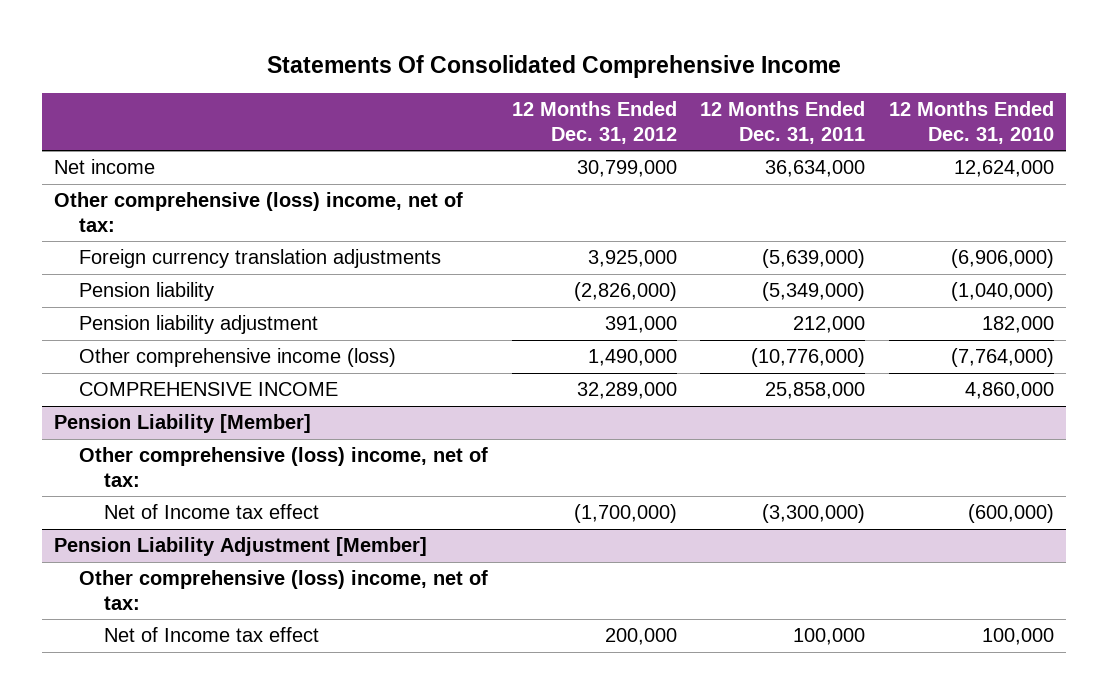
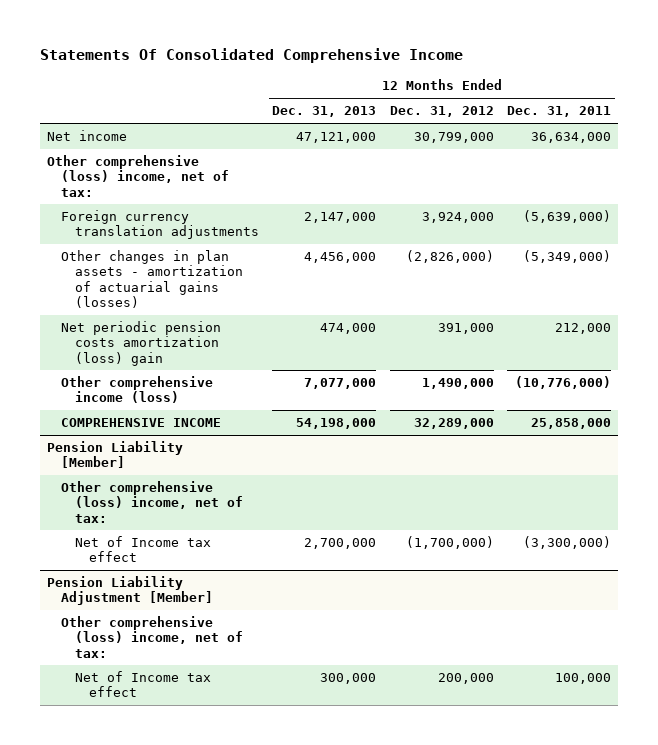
- | 12 Months Ended Dec. 31, 2012 | 12 Months Ended Dec. 31, 2011 | 12 Months Ended Dec. 31, 2010
+ | 12 Months Ended Dec. 31, 2013 | 12 Months Ended Dec. 31, 2012 | 12 Months Ended Dec. 31, 2011
- Foreign currency translation adjustments | 3,925,000 | (5,639,000) | (6,906,000)
- Pension liability | (2,826,000) | (5,349,000) | (1,040,000)
- Pension liability adjustment | 391,000 | 212,000 | 182,000
+ Foreign currency translation adjustments | 2,147,000 | 3,924,000 | (5,639,000)
+ Other changes in plan assets - amortization of actuarial gains (losses) | 4,456,000 | (2,826,000) | (5,349,000)
+ Net periodic pension costs amortization (loss) gain | 474,000 | 391,000 | 212,000

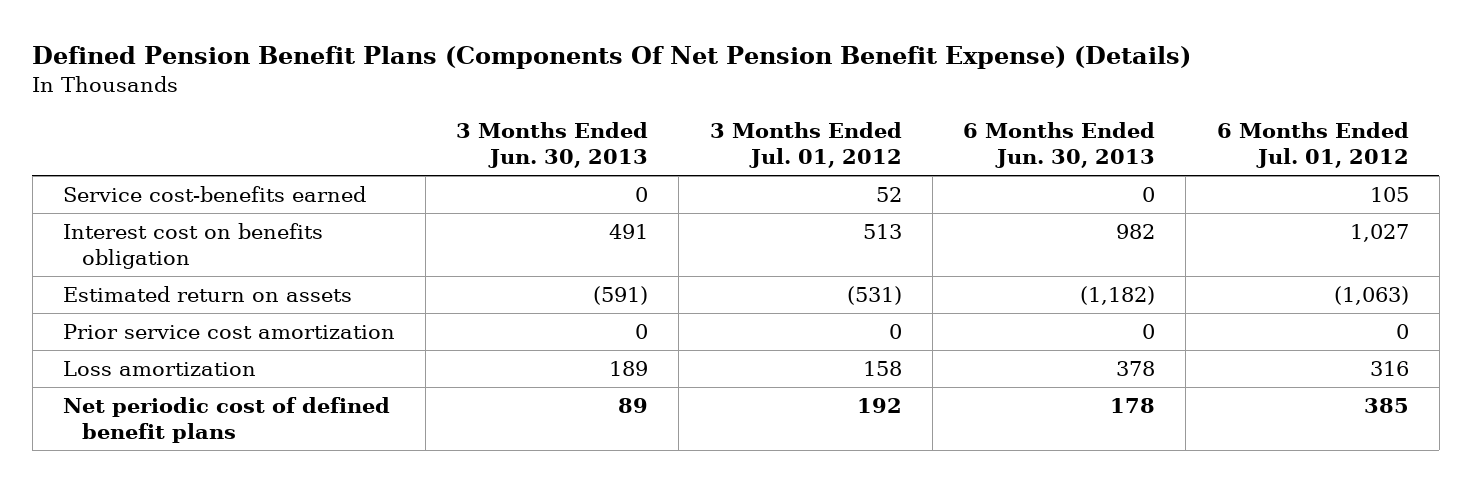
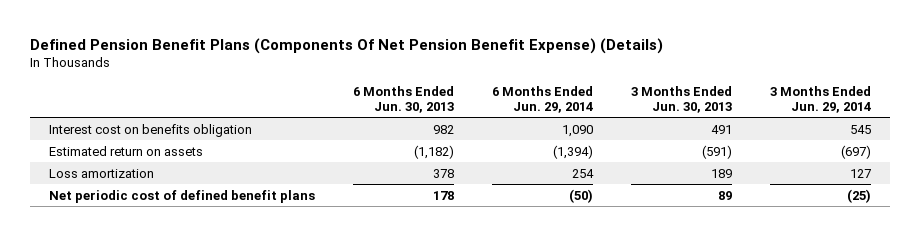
- | 3 Months Ended Jun. 30, 2013 | 3 Months Ended Jul. 01, 2012 | 6 Months Ended Jun. 30, 2013 | 6 Months Ended Jul. 01, 2012
+ | 6 Months Ended Jun. 30, 2013 | 6 Months Ended Jun. 29, 2014 | 3 Months Ended Jun. 30, 2013 | 3 Months Ended Jun. 29, 2014
- Service cost-benefits earned | 0 | 52 | 0 | 105
- Prior service cost amortization | 0 | 0 | 0 | 0

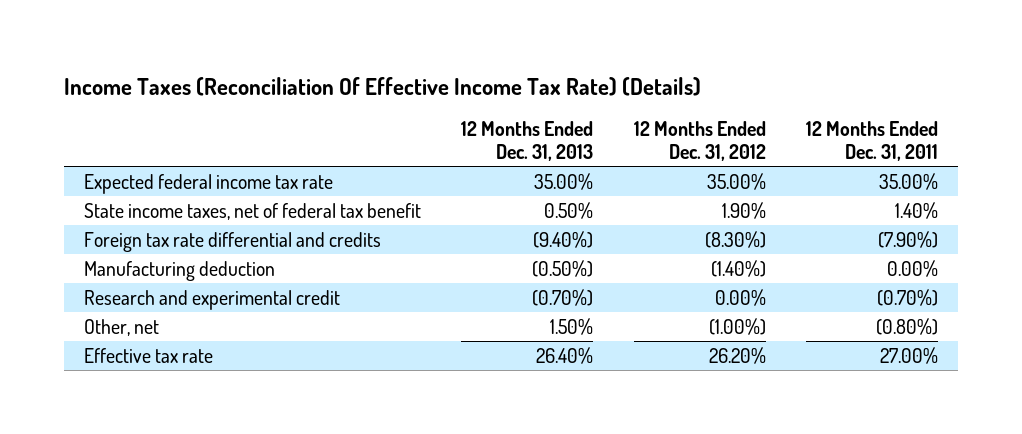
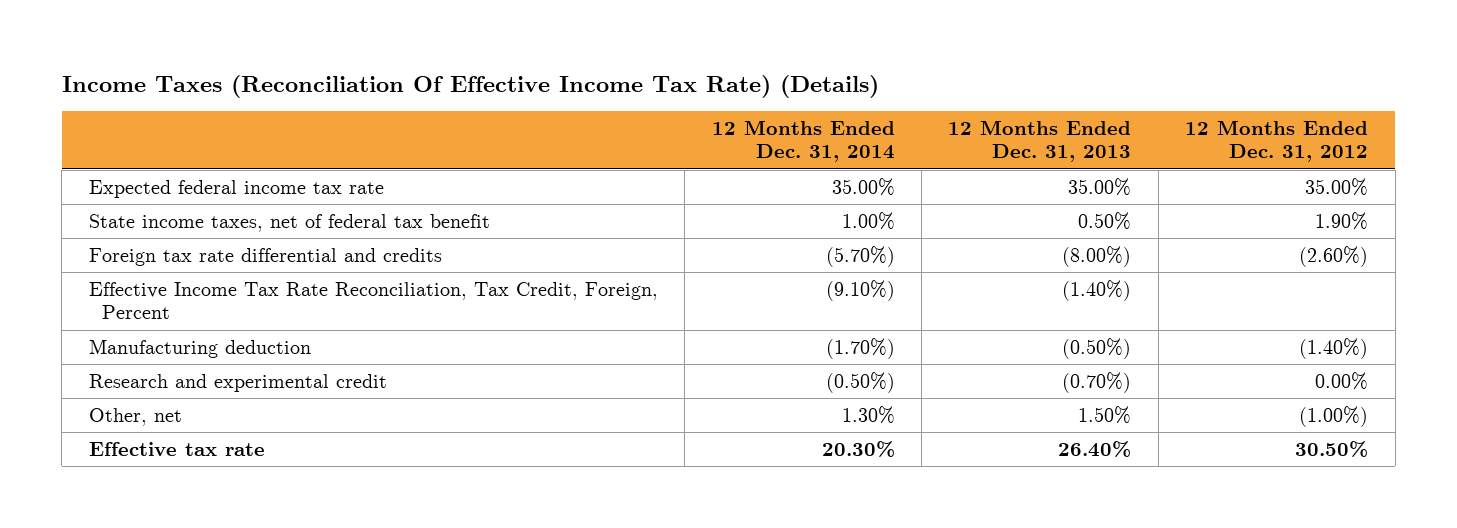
- | 12 Months Ended Dec. 31, 2013 | 12 Months Ended Dec. 31, 2012 | 12 Months Ended Dec. 31, 2011
+ | 12 Months Ended Dec. 31, 2014 | 12 Months Ended Dec. 31, 2013 | 12 Months Ended Dec. 31, 2012
- Foreign tax rate differential and credits | (9.40%) | (8.30%) | (7.90%)
+ Foreign tax rate differential and credits | (5.70%) | (8.00%) | (2.60%)
+ Effective Income Tax Rate Reconciliation, Tax Credit, Foreign, Percent | (9.10%) | (1.40%) |
- Effective tax rate | 26.40% | 26.20% | 27.00%
+ Effective tax rate | 20.30% | 26.40% | 30.50%

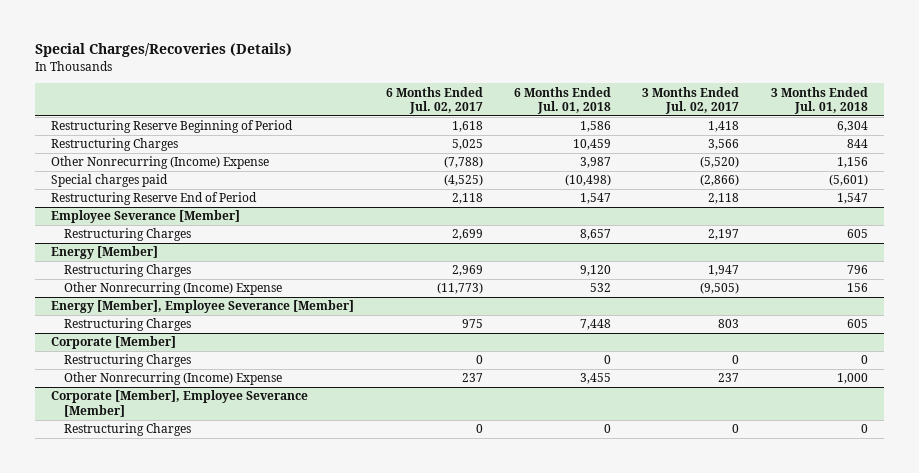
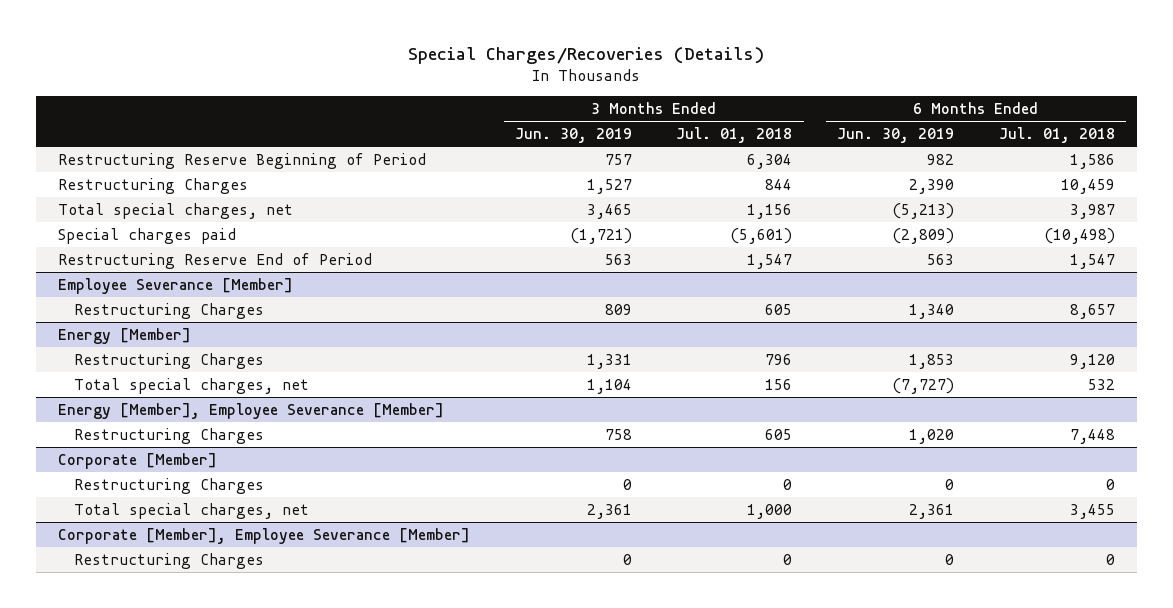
- | 6 Months Ended Jul. 02, 2017 | 6 Months Ended Jul. 01, 2018 | 3 Months Ended Jul. 02, 2017 | 3 Months Ended Jul. 01, 2018
+ | 3 Months Ended Jun. 30, 2019 | 3 Months Ended Jul. 01, 2018 | 6 Months Ended Jun. 30, 2019 | 6 Months Ended Jul. 01, 2018
- Other Nonrecurring (Income) Expense | (7,788) | 3,987 | (5,520) | 1,156
+ Total special charges, net | 3,465 | 1,156 | (5,213) | 3,987
@ Energy [Member]
- Other Nonrecurring (Income) Expense | (11,773) | 532 | (9,505) | 156
+ Total special charges, net | 1,104 | 156 | (7,727) | 532
@ Corporate [Member]
- Other Nonrecurring (Income) Expense | 237 | 3,455 | 237 | 1,000
+ Total special charges, net | 2,361 | 1,000 | 2,361 | 3,455

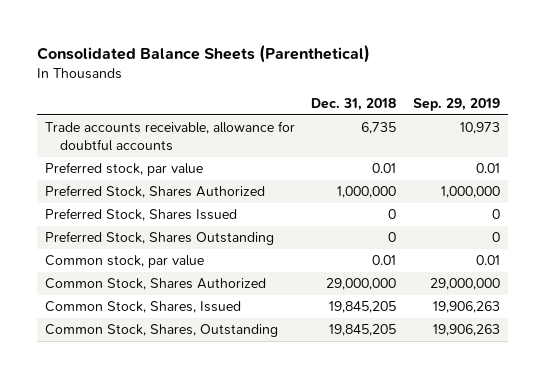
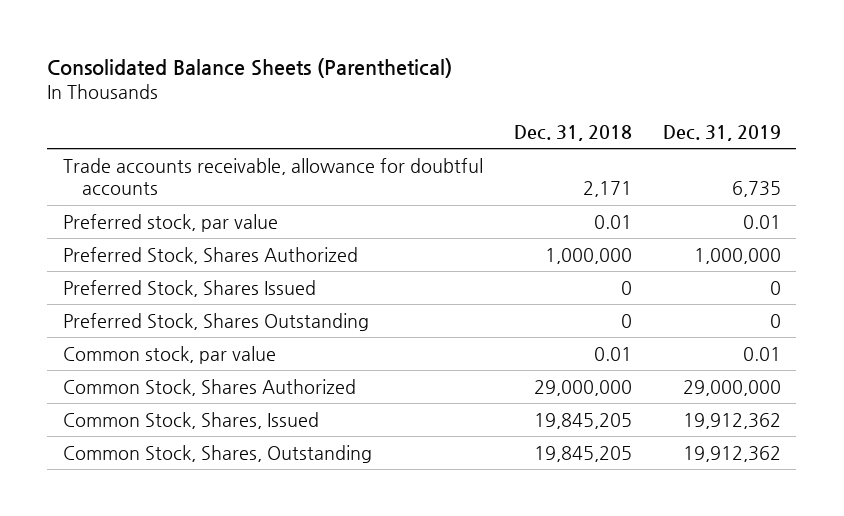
- | Dec. 31, 2018 | Sep. 29, 2019
+ | Dec. 31, 2018 | Dec. 31, 2019
- Trade accounts receivable, allowance for doubtful accounts | 6,735 | 10,973
+ Trade accounts receivable, allowance for doubtful accounts | 2,171 | 6,735

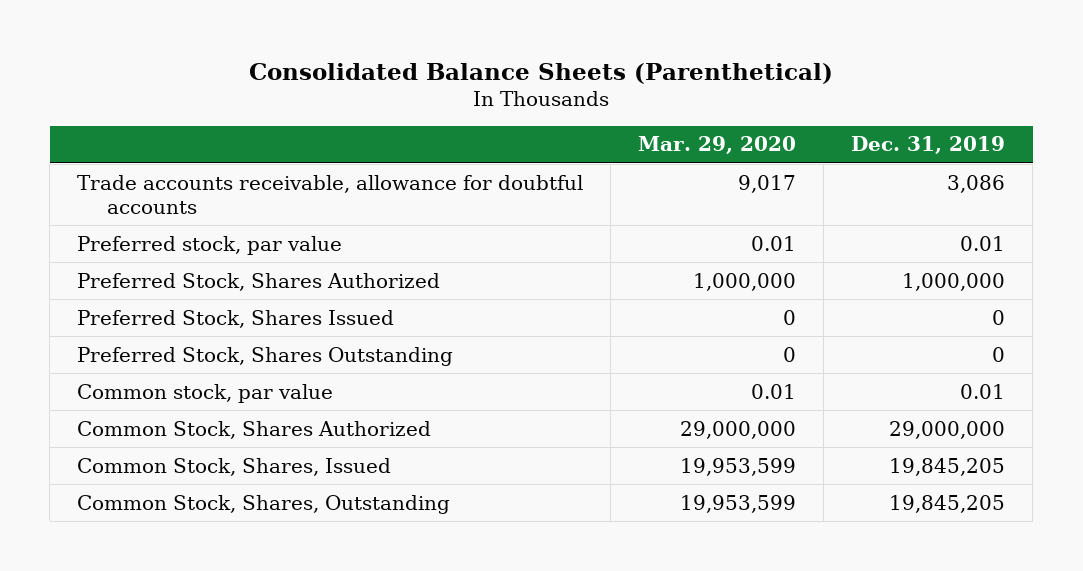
- | Dec. 31, 2018 | Dec. 31, 2019
+ | Mar. 29, 2020 | Dec. 31, 2019
- Trade accounts receivable, allowance for doubtful accounts | 2,171 | 6,735
+ Trade accounts receivable, allowance for doubtful accounts | 9,017 | 3,086
- Common Stock, Shares, Issued | 19,845,205 | 19,912,362
- Common Stock, Shares, Outstanding | 19,845,205 | 19,912,362
+ Common Stock, Shares, Issued | 19,953,599 | 19,845,205
+ Common Stock, Shares, Outstanding | 19,953,599 | 19,845,205

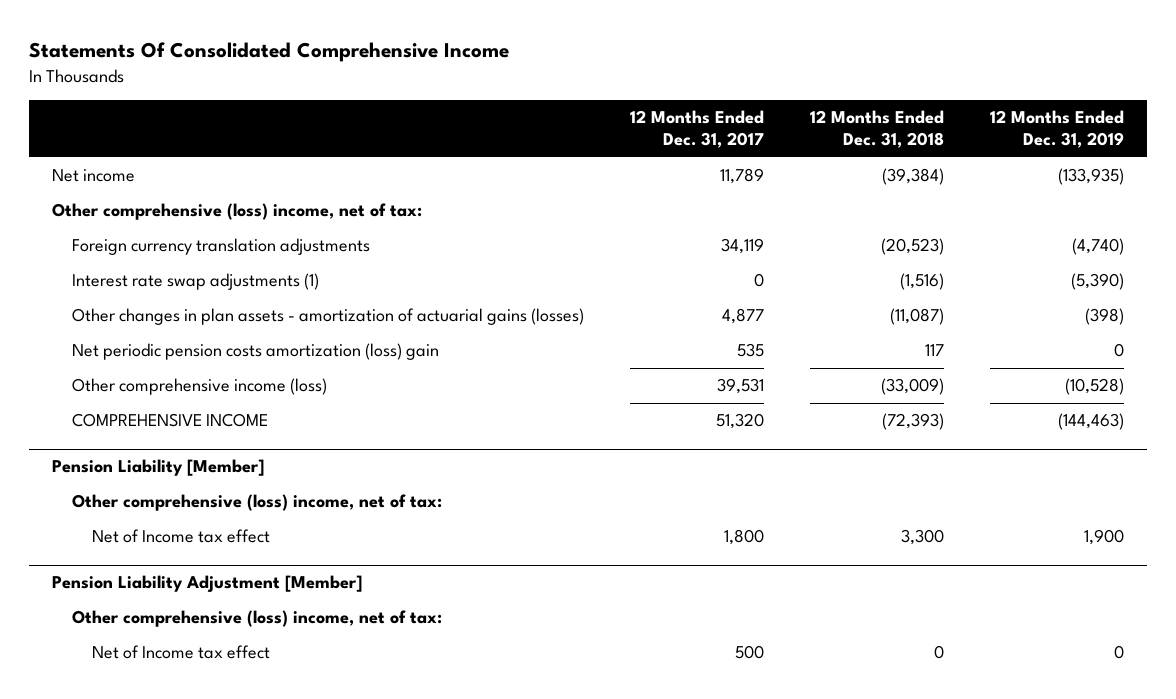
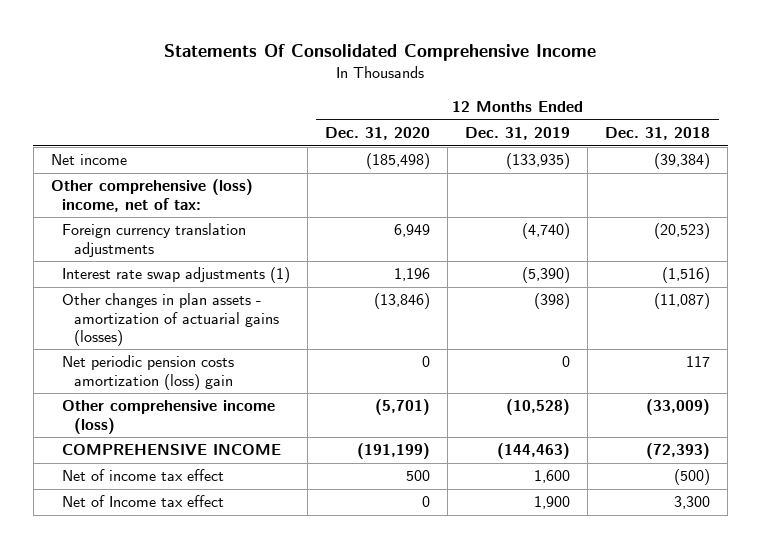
- | 12 Months Ended Dec. 31, 2017 | 12 Months Ended Dec. 31, 2018 | 12 Months Ended Dec. 31, 2019
+ | 12 Months Ended Dec. 31, 2020 | 12 Months Ended Dec. 31, 2019 | 12 Months Ended Dec. 31, 2018
- Pension Liability [Member]
- Other comprehensive (loss) income, net of tax:
+ Net of income tax effect | 500 | 1,600 | (500)
- Pension Liability Adjustment [Member]
- Other comprehensive (loss) income, net of tax:
- Net of Income tax effect | 500 | 0 | 0

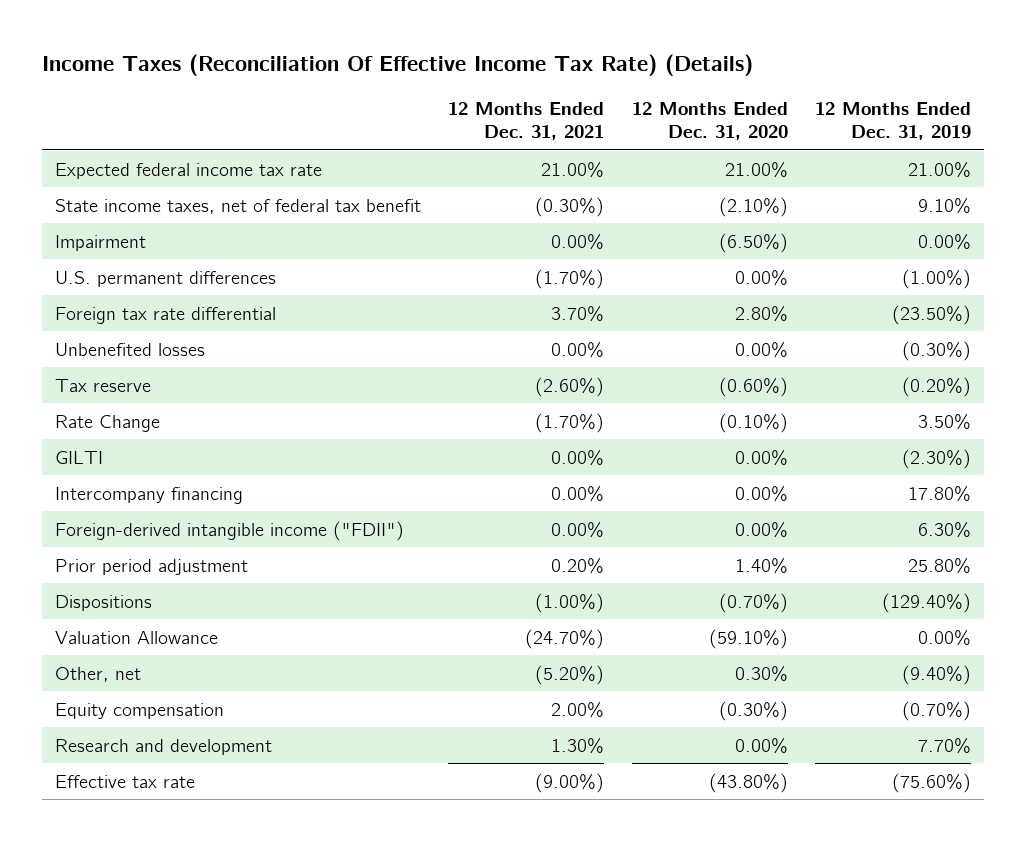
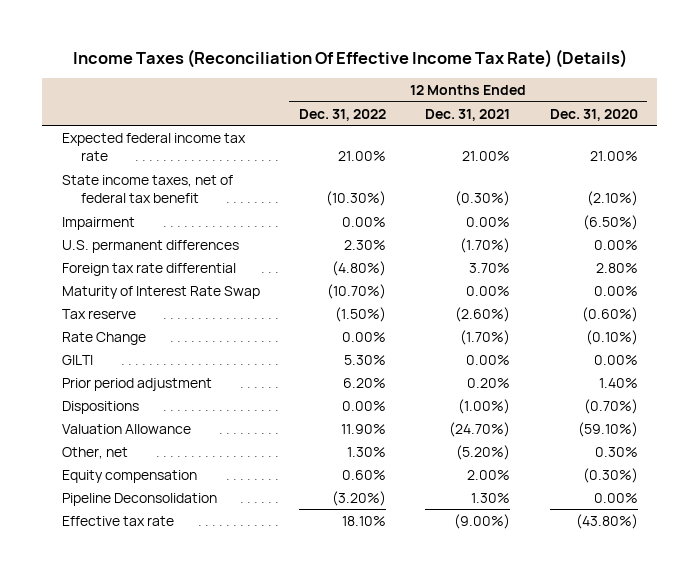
- | 12 Months Ended Dec. 31, 2021 | 12 Months Ended Dec. 31, 2020 | 12 Months Ended Dec. 31, 2019
+ | 12 Months Ended Dec. 31, 2022 | 12 Months Ended Dec. 31, 2021 | 12 Months Ended Dec. 31, 2020
- Unbenefited losses | 0.00% | 0.00% | (0.30%)
+ Maturity of Interest Rate Swap | (10.70%) | 0.00% | 0.00%
- Intercompany financing | 0.00% | 0.00% | 17.80%
- Foreign-derived intangible income ("FDII") | 0.00% | 0.00% | 6.30%
- Research and development | 1.30% | 0.00% | 7.70%
+ Pipeline Deconsolidation | (3.20%) | 1.30% | 0.00%

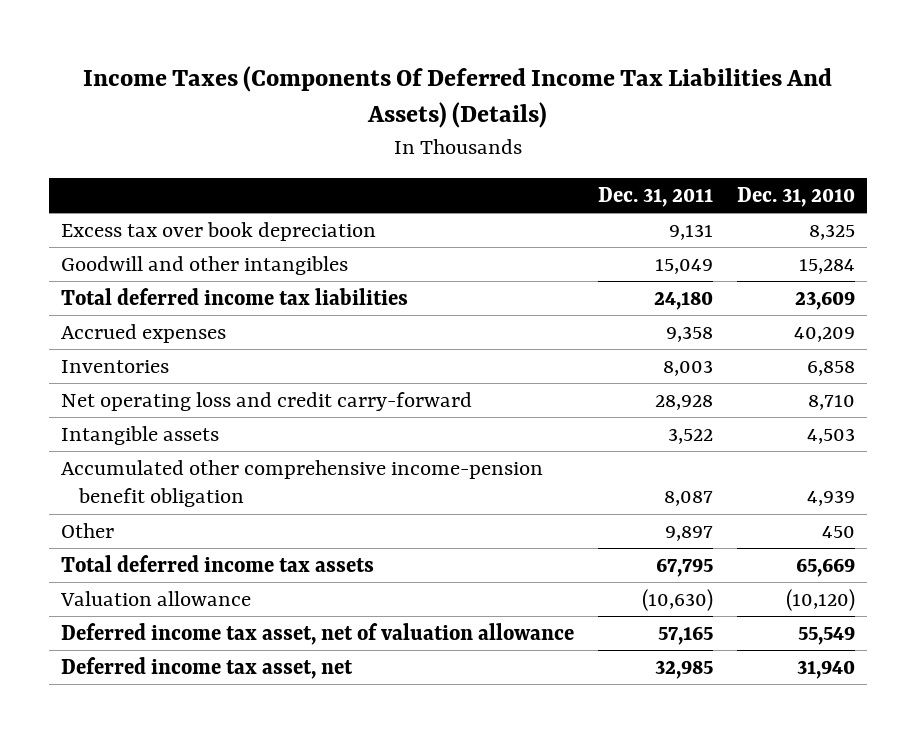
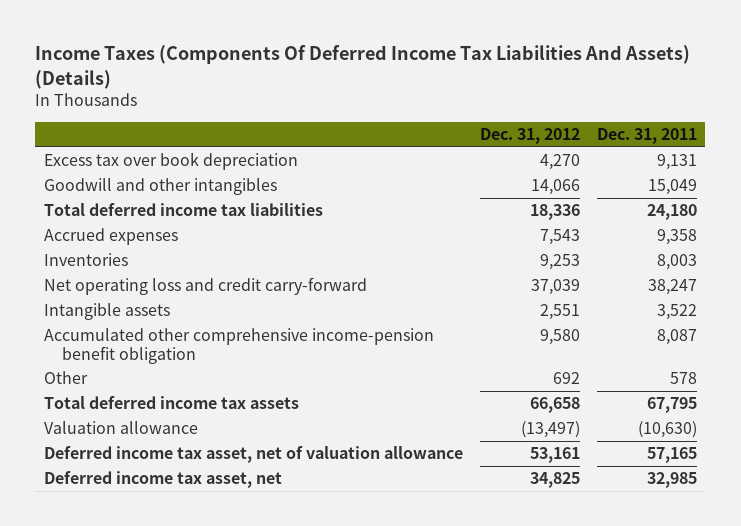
- | Dec. 31, 2011 | Dec. 31, 2010
+ | Dec. 31, 2012 | Dec. 31, 2011
- Net operating loss and credit carry-forward | 28,928 | 8,710
+ Net operating loss and credit carry-forward | 37,039 | 38,247
- Other | 9,897 | 450
+ Other | 692 | 578

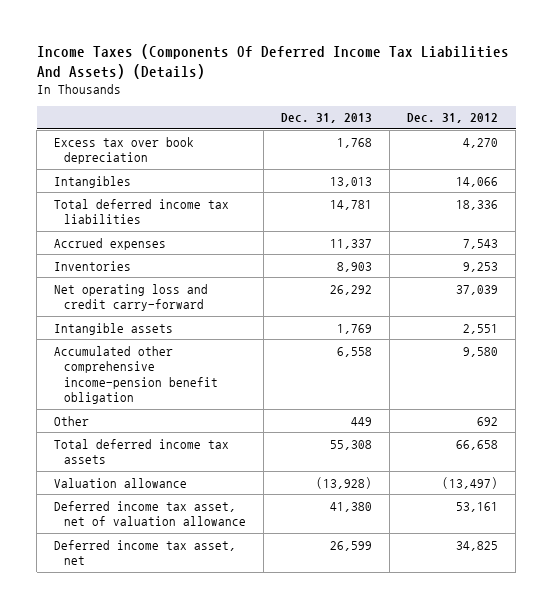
- | Dec. 31, 2012 | Dec. 31, 2011
+ | Dec. 31, 2013 | Dec. 31, 2012
- Goodwill and other intangibles | 14,066 | 15,049
+ Intangibles | 13,013 | 14,066

